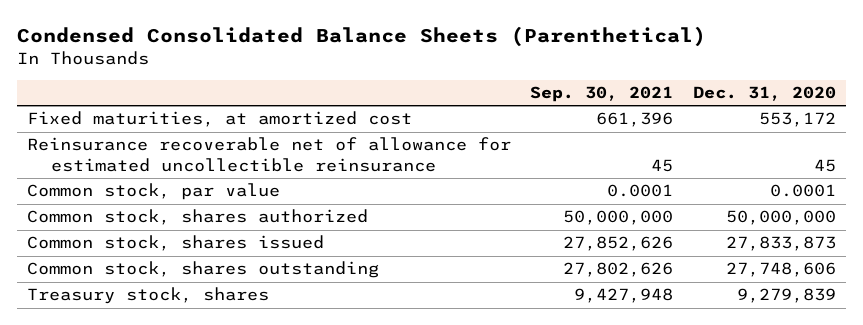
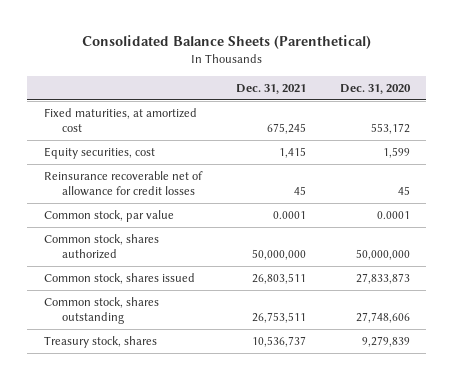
- Condensed Consolidated Balance Sheets (Parenthetical)
+ Consolidated Balance Sheets (Parenthetical)
- | Sep. 30, 2021 | Dec. 31, 2020
+ | Dec. 31, 2021 | Dec. 31, 2020
- Reinsurance recoverable net of allowance for estimated uncollectible reinsurance | 45 | 45
+ Equity securities, cost | 1,415 | 1,599
+ Reinsurance recoverable net of allowance for credit losses | 45 | 45

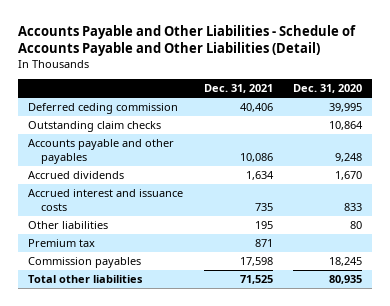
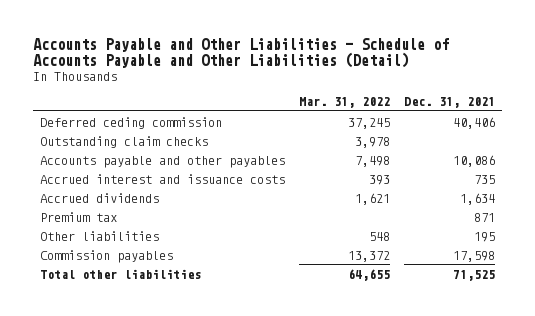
- | Dec. 31, 2021 | Dec. 31, 2020
+ | Mar. 31, 2022 | Dec. 31, 2021
moved down: Accrued dividends | 1,621 | 1,634
moved down: Other liabilities | 548 | 195

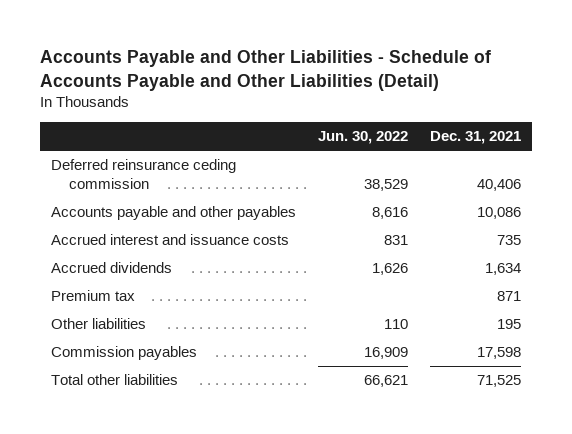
- | Mar. 31, 2022 | Dec. 31, 2021
+ | Jun. 30, 2022 | Dec. 31, 2021
- Deferred ceding commission | 37,245 | 40,406
- Outstanding claim checks | 3,978 |
+ Deferred reinsurance ceding commission | 38,529 | 40,406

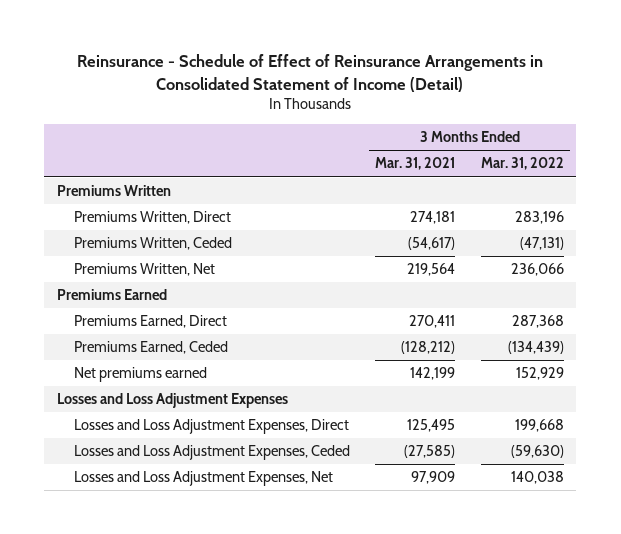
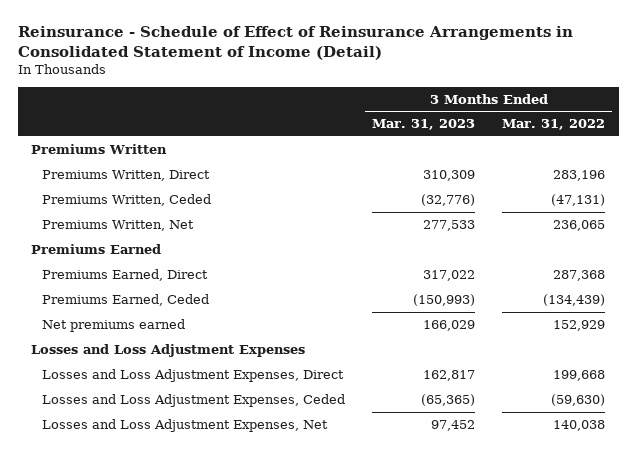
- | 3 Months Ended Mar. 31, 2021 | 3 Months Ended Mar. 31, 2022
+ | 3 Months Ended Mar. 31, 2023 | 3 Months Ended Mar. 31, 2022
- Premiums Written, Net | 219,564 | 236,066
+ Premiums Written, Net | 277,533 | 236,065

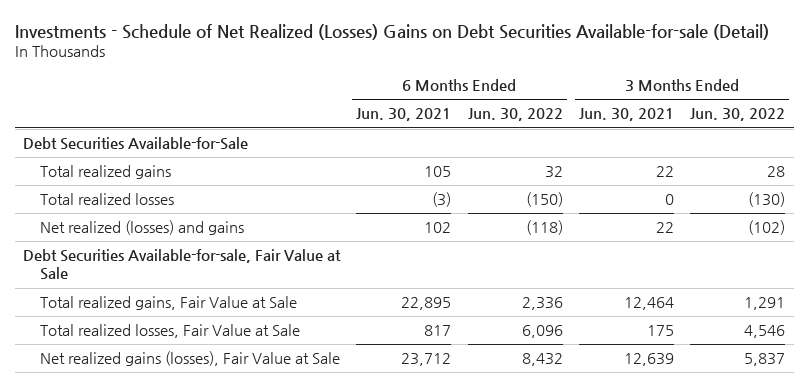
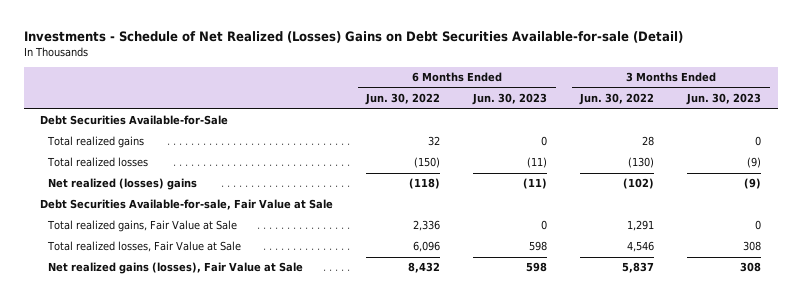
- | 6 Months Ended Jun. 30, 2021 | 6 Months Ended Jun. 30, 2022 | 3 Months Ended Jun. 30, 2021 | 3 Months Ended Jun. 30, 2022
+ | 6 Months Ended Jun. 30, 2022 | 6 Months Ended Jun. 30, 2023 | 3 Months Ended Jun. 30, 2022 | 3 Months Ended Jun. 30, 2023
- Net realized (losses) and gains | 102 | (118) | 22 | (102)
+ Net realized (losses) gains | (118) | (11) | (102) | (9)

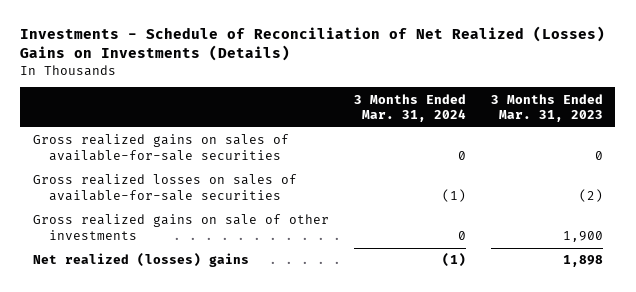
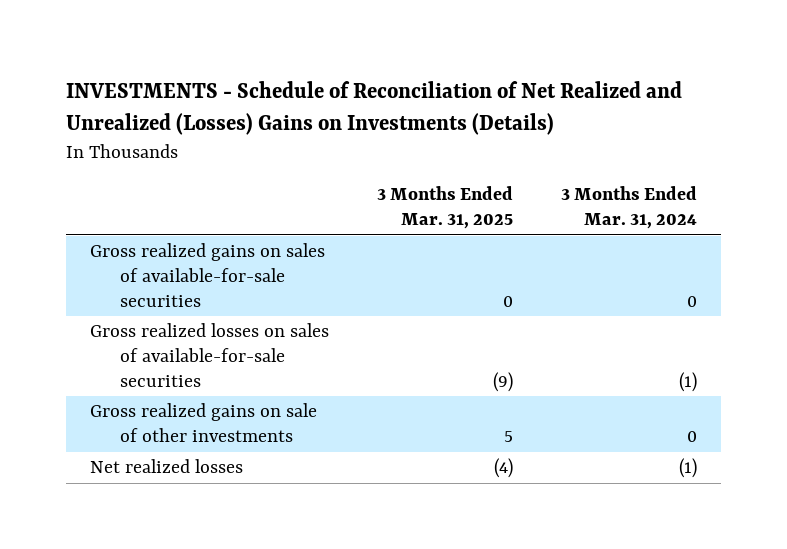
- Investments - Schedule of Reconciliation of Net Realized (Losses) Gains on Investments (Details)
+ INVESTMENTS - Schedule of Reconciliation of Net Realized and Unrealized (Losses) Gains on Investments (Details)
- | 3 Months Ended Mar. 31, 2024 | 3 Months Ended Mar. 31, 2023
+ | 3 Months Ended Mar. 31, 2025 | 3 Months Ended Mar. 31, 2024
- Net realized (losses) gains | (1) | 1,898
+ Net realized losses | (4) | (1)

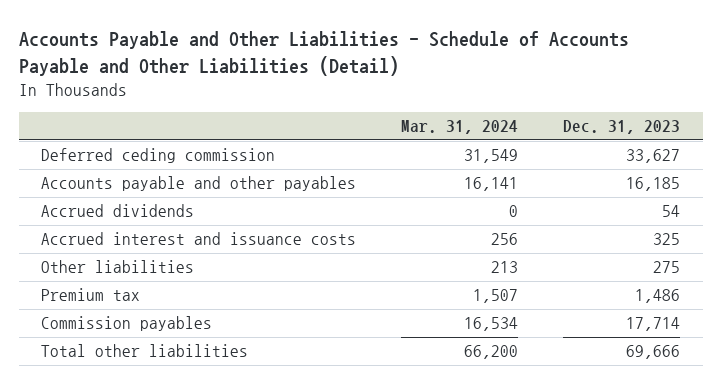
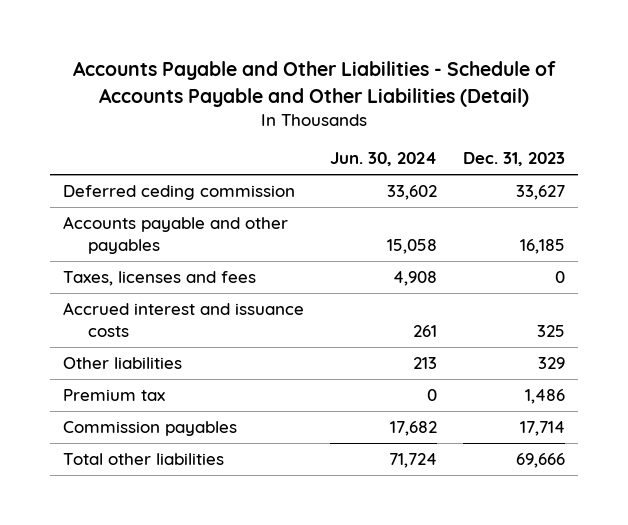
- | Mar. 31, 2024 | Dec. 31, 2023
+ | Jun. 30, 2024 | Dec. 31, 2023
- Accrued dividends | 0 | 54
+ Taxes, licenses and fees | 4,908 | 0
- Other liabilities | 213 | 275
+ Other liabilities | 213 | 329

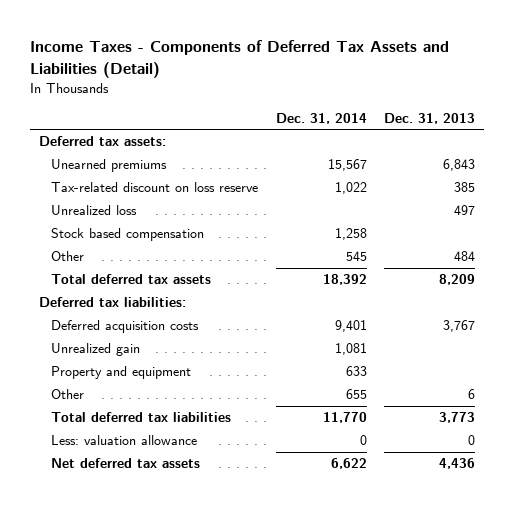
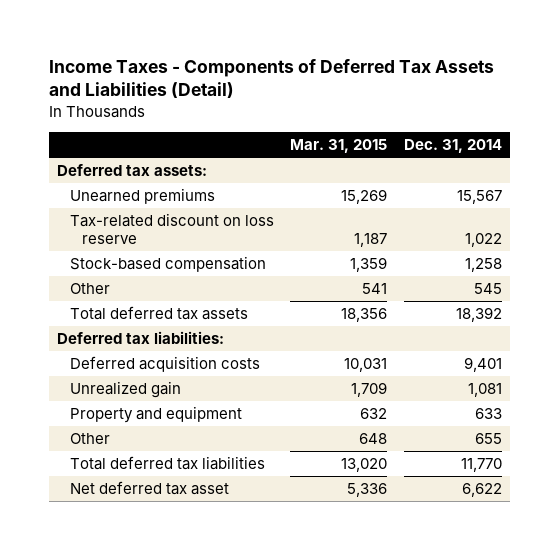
- | Dec. 31, 2014 | Dec. 31, 2013
+ | Mar. 31, 2015 | Dec. 31, 2014
- Unrealized loss | | 497
- Stock based compensation | 1,258 |
+ Stock-based compensation | 1,359 | 1,258
- Less: valuation allowance | 0 | 0
- Net deferred tax assets | 6,622 | 4,436
+ Net deferred tax asset | 5,336 | 6,622

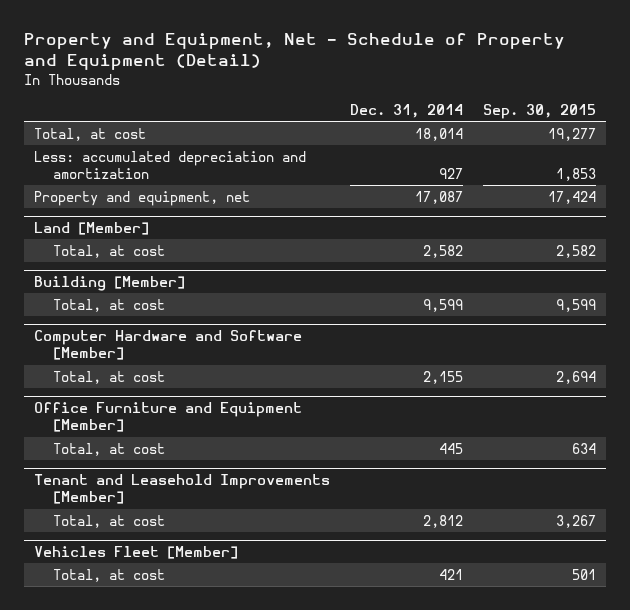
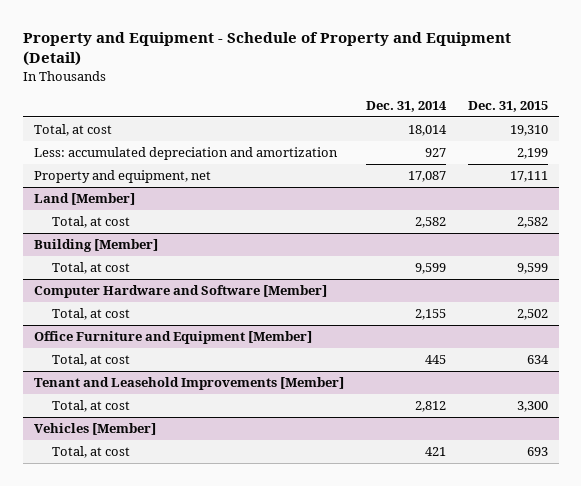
- Property and Equipment, Net - Schedule of Property and Equipment (Detail)
+ Property and Equipment - Schedule of Property and Equipment (Detail)
- | Dec. 31, 2014 | Sep. 30, 2015
+ | Dec. 31, 2014 | Dec. 31, 2015
- Vehicles Fleet [Member]
+ Vehicles [Member]

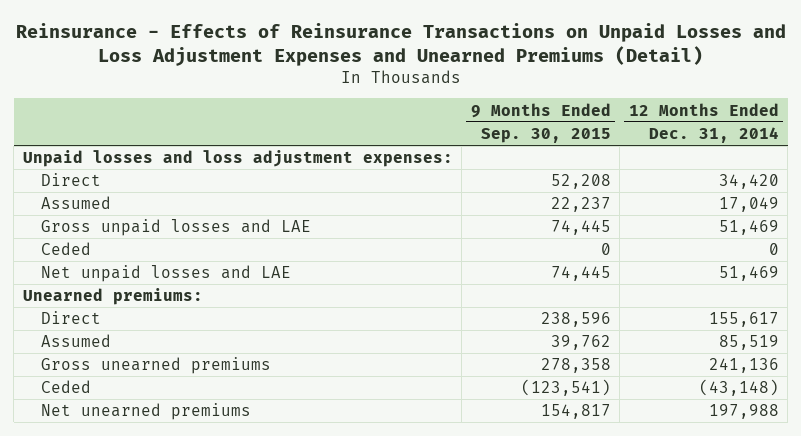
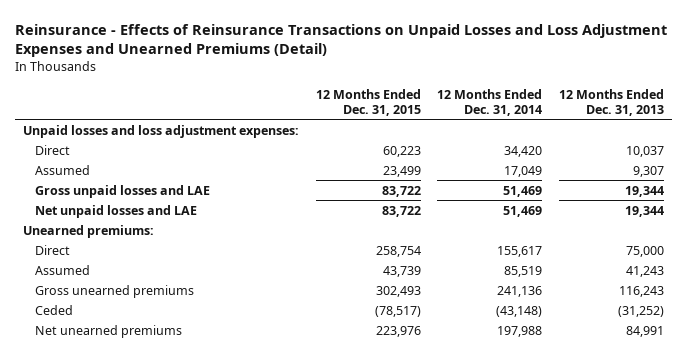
- | 9 Months Ended Sep. 30, 2015 | 12 Months Ended Dec. 31, 2014
+ | 12 Months Ended Dec. 31, 2015 | 12 Months Ended Dec. 31, 2014 | 12 Months Ended Dec. 31, 2013
- Ceded | 0 | 0

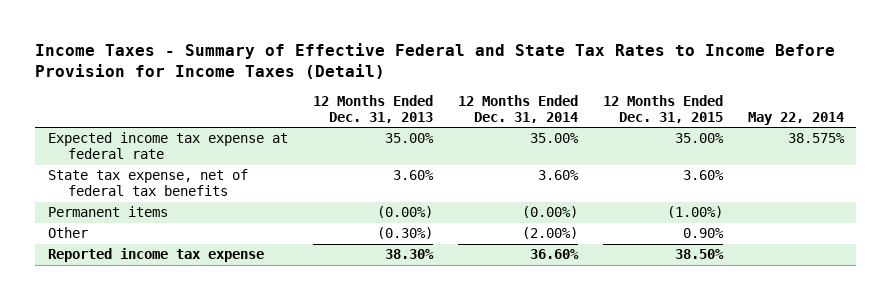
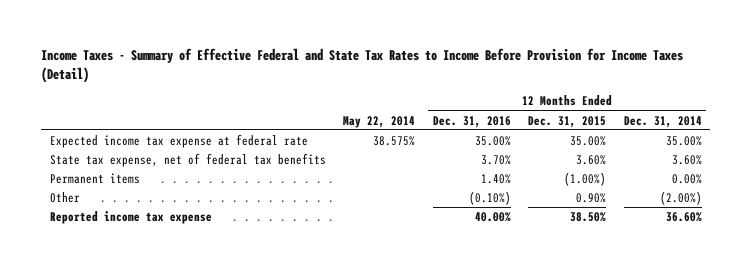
- | 12 Months Ended Dec. 31, 2013 | 12 Months Ended Dec. 31, 2014 | 12 Months Ended Dec. 31, 2015 | May 22, 2014
+ | May 22, 2014 | 12 Months Ended Dec. 31, 2016 | 12 Months Ended Dec. 31, 2015 | 12 Months Ended Dec. 31, 2014
- Permanent items | (0.00%) | (0.00%) | (1.00%) |
+ Permanent items | | 1.40% | (1.00%) | 0.00%

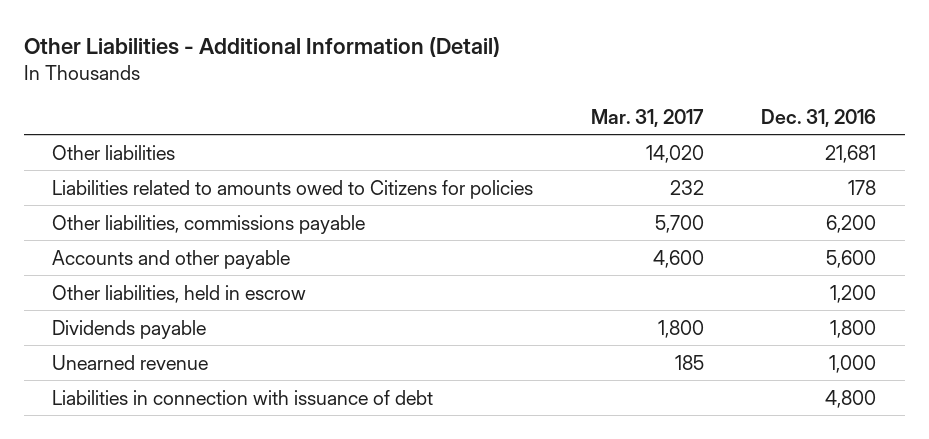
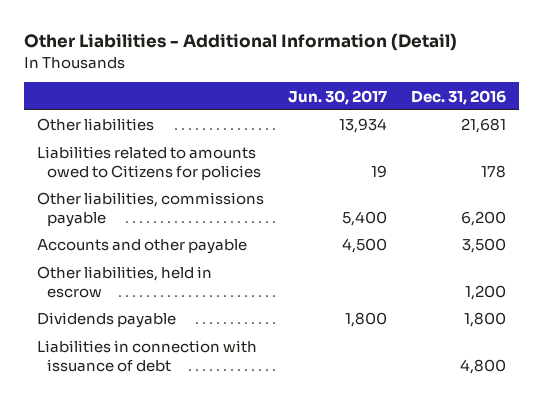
- | Mar. 31, 2017 | Dec. 31, 2016
+ | Jun. 30, 2017 | Dec. 31, 2016
- Accounts and other payable | 4,600 | 5,600
+ Accounts and other payable | 4,500 | 3,500
- Unearned revenue | 185 | 1,000

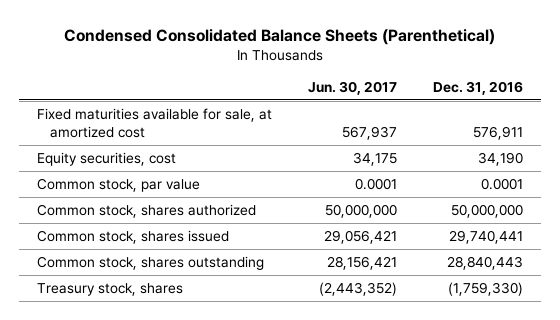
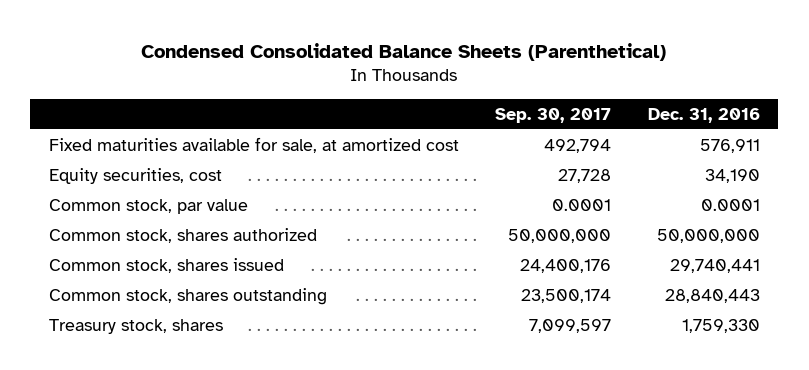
- | Jun. 30, 2017 | Dec. 31, 2016
+ | Sep. 30, 2017 | Dec. 31, 2016
- Treasury stock, shares | (2,443,352) | (1,759,330)
+ Treasury stock, shares | 7,099,597 | 1,759,330

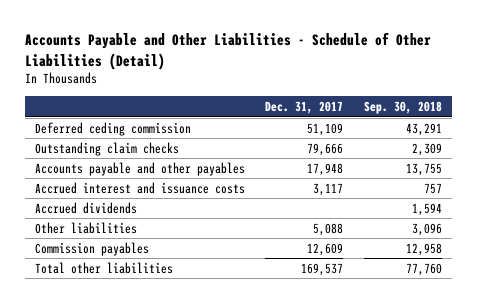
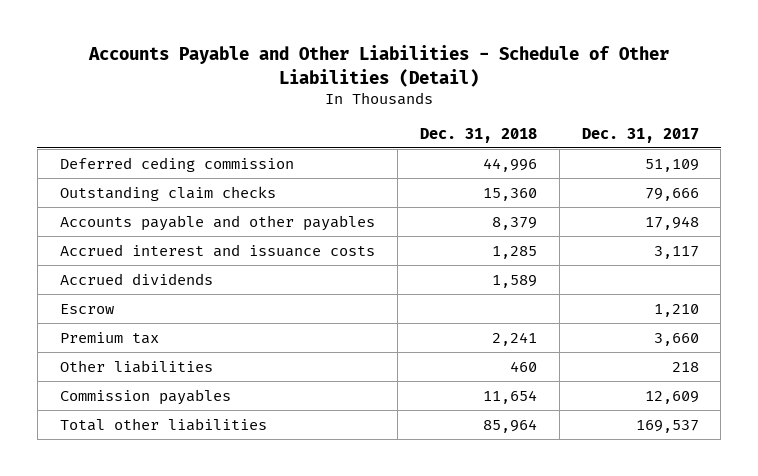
- | Dec. 31, 2017 | Sep. 30, 2018
+ | Dec. 31, 2018 | Dec. 31, 2017
- Other liabilities | 5,088 | 3,096
+ Escrow | | 1,210
+ Premium tax | 2,241 | 3,660
+ Other liabilities | 460 | 218

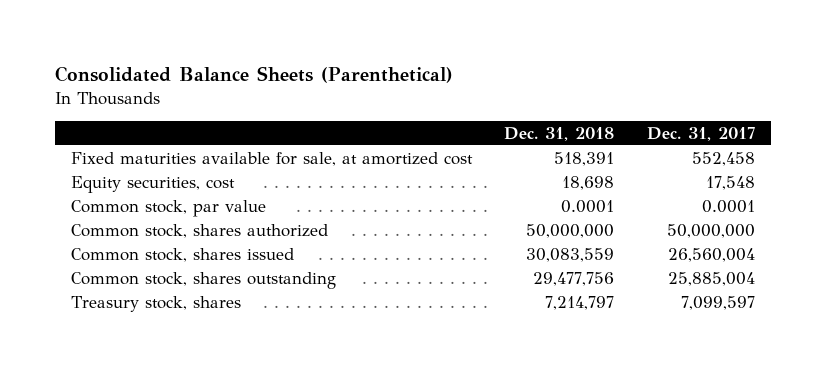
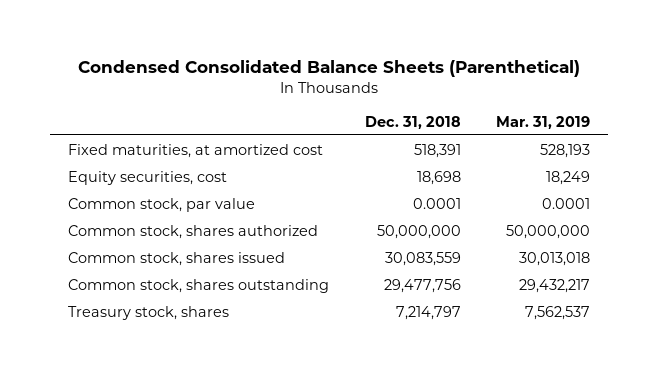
- Consolidated Balance Sheets (Parenthetical)
+ Condensed Consolidated Balance Sheets (Parenthetical)
- | Dec. 31, 2018 | Dec. 31, 2017
+ | Dec. 31, 2018 | Mar. 31, 2019
- Fixed maturities available for sale, at amortized cost | 518,391 | 552,458
+ Fixed maturities, at amortized cost | 518,391 | 528,193

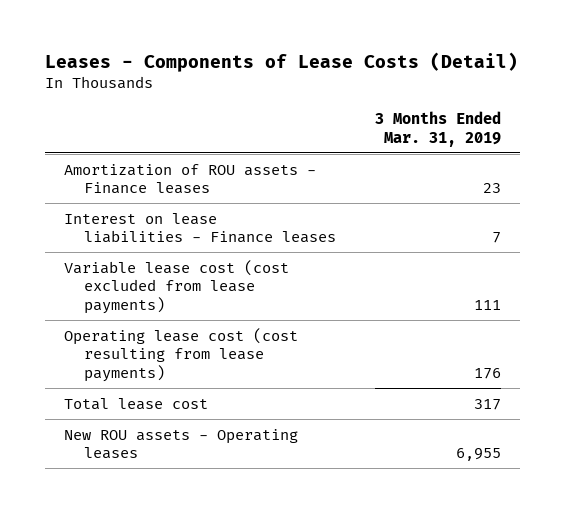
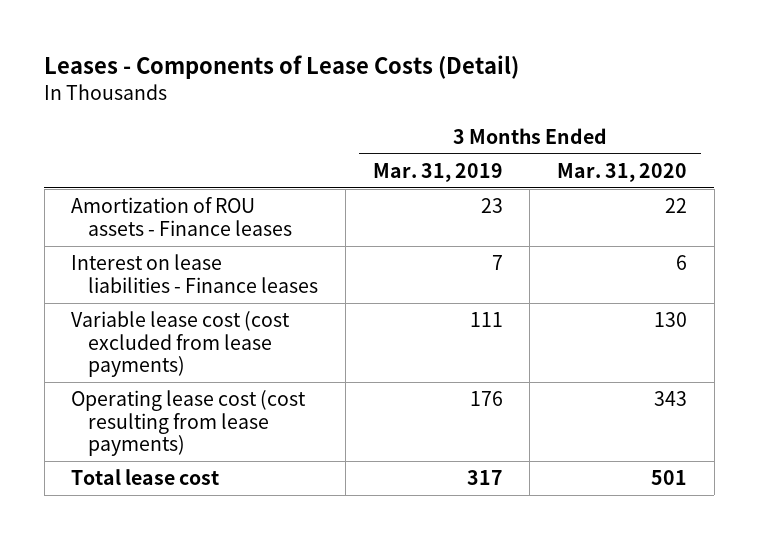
- | 3 Months Ended Mar. 31, 2019
+ | 3 Months Ended Mar. 31, 2019 | 3 Months Ended Mar. 31, 2020
- New ROU assets - Operating leases | 6,955

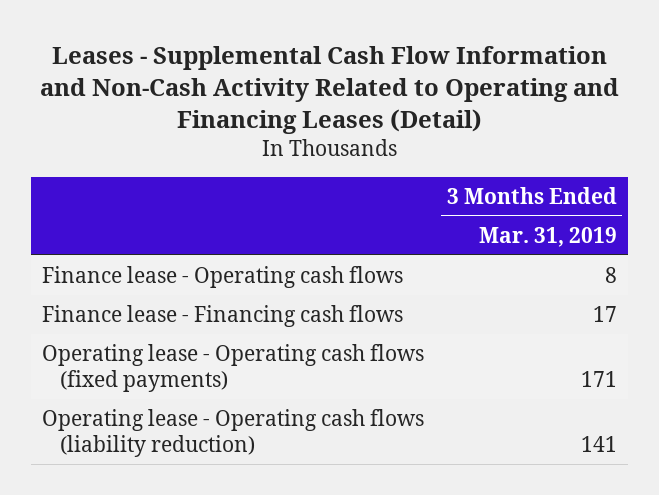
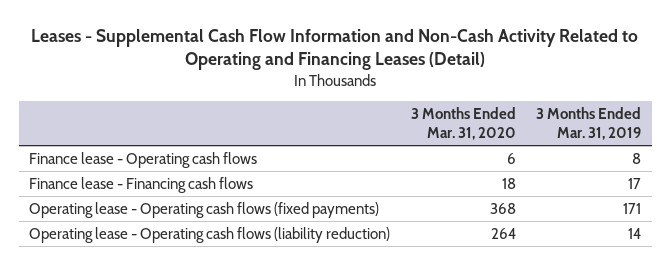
- | 3 Months Ended Mar. 31, 2019
+ | 3 Months Ended Mar. 31, 2020 | 3 Months Ended Mar. 31, 2019
- Operating lease - Operating cash flows (liability reduction) | 141
+ Operating lease - Operating cash flows (liability reduction) | 264 | 14

